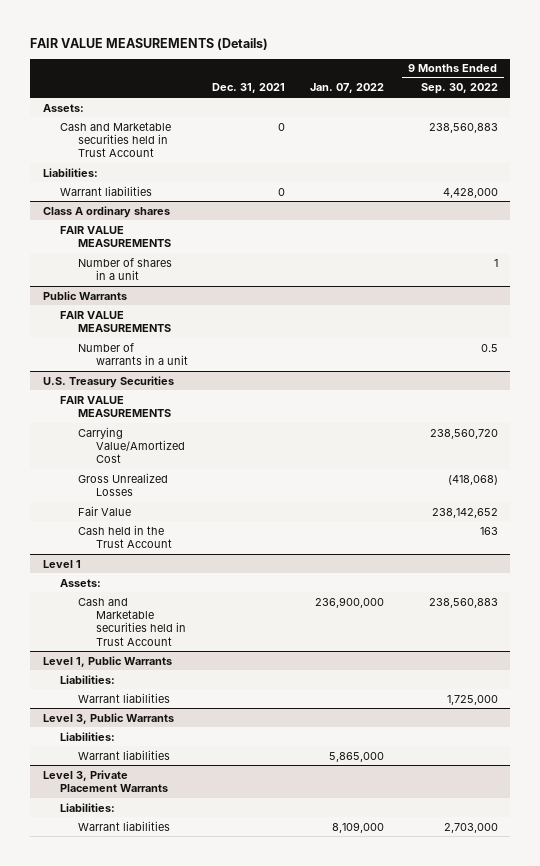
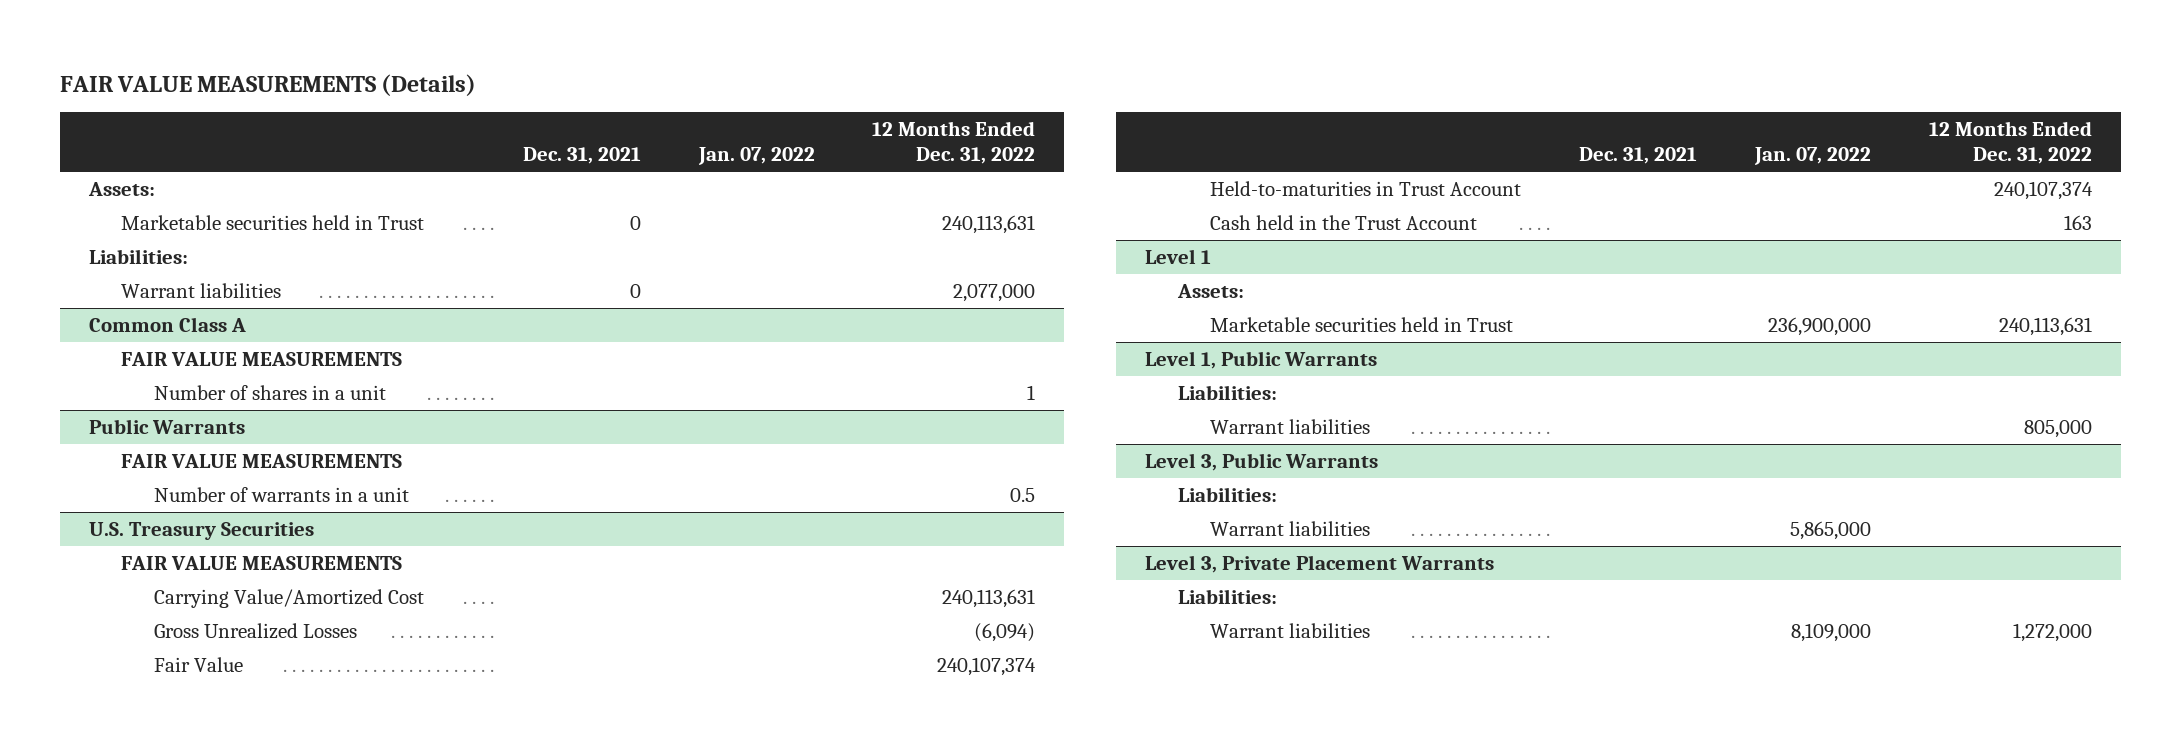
- | Dec. 31, 2021 | Jan. 07, 2022 | 9 Months Ended Sep. 30, 2022
+ | Dec. 31, 2021 | Jan. 07, 2022 | 12 Months Ended Dec. 31, 2022
- Cash and Marketable securities held in Trust Account | 0 | | 238,560,883
+ Marketable securities held in Trust | 0 | | 240,113,631
- Class A ordinary shares
+ Common Class A
@ U.S. Treasury Securities
+ Held-to-maturities in Trust Account | | | 240,107,374
@ Level 1
- Cash and Marketable securities held in Trust Account | | 236,900,000 | 238,560,883
+ Marketable securities held in Trust | | 236,900,000 | 240,113,631

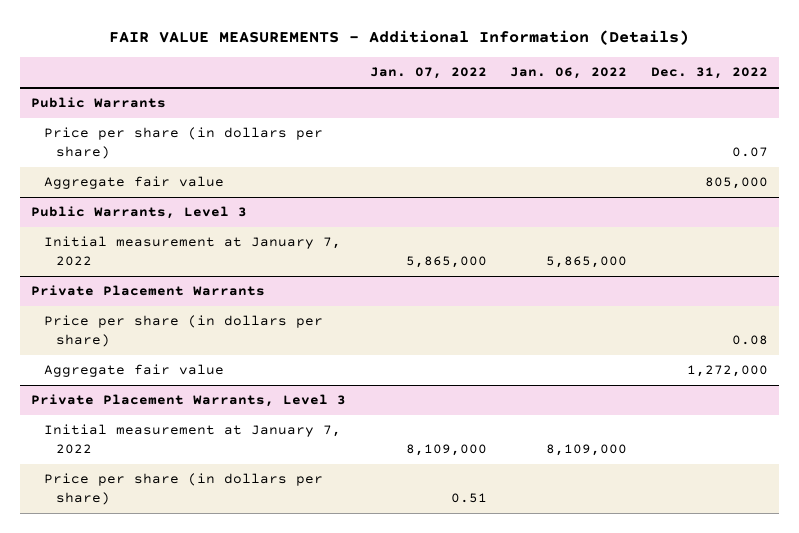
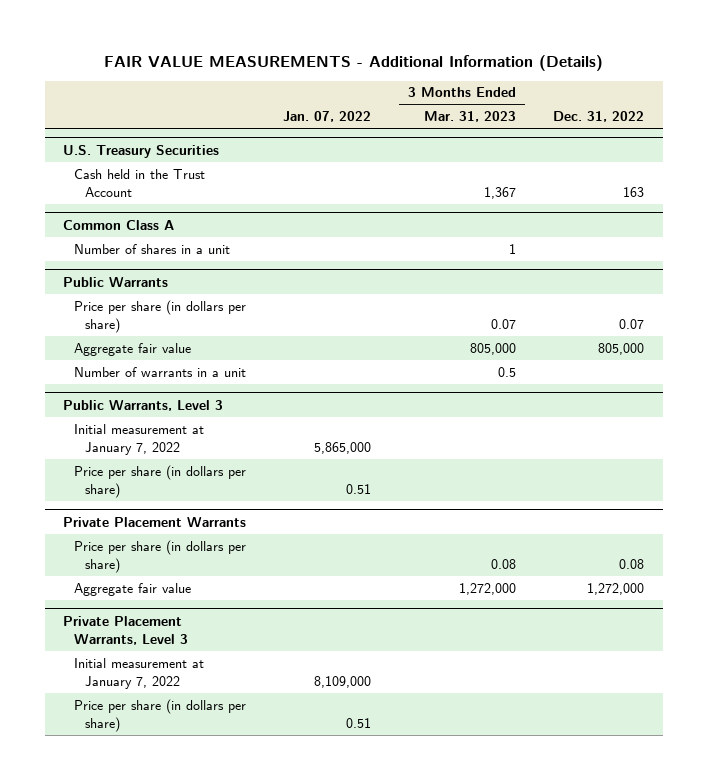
- | Jan. 07, 2022 | Jan. 06, 2022 | Dec. 31, 2022
+ | Jan. 07, 2022 | 3 Months Ended Mar. 31, 2023 | Dec. 31, 2022
+ U.S. Treasury Securities
+ Cash held in the Trust Account | | 1,367 | 163
+ Common Class A
+ Number of shares in a unit | | 1 |
@ Public Warrants
+ Number of warrants in a unit | | 0.5 |
@ Public Warrants, Level 3
+ Price per share (in dollars per share) | 0.51 | |

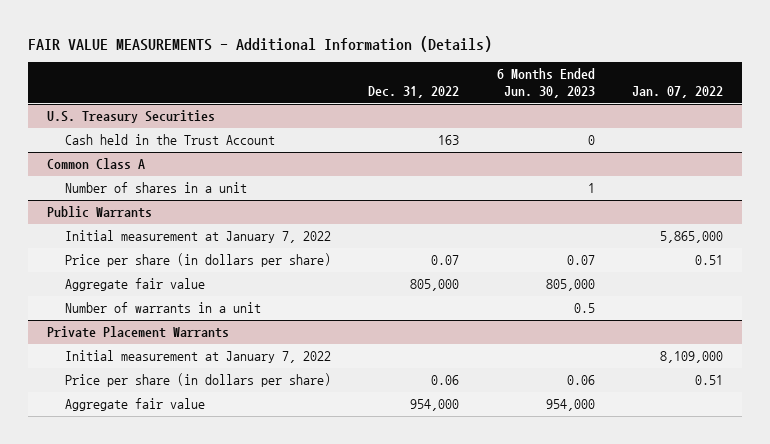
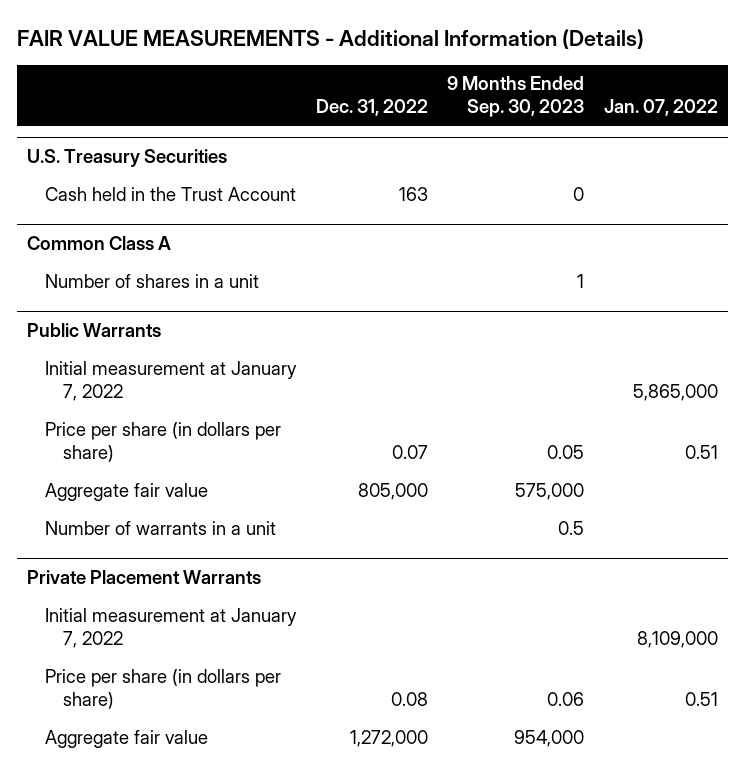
- | Dec. 31, 2022 | 6 Months Ended Jun. 30, 2023 | Jan. 07, 2022
+ | Dec. 31, 2022 | 9 Months Ended Sep. 30, 2023 | Jan. 07, 2022
@ Private Placement Warrants
- Price per share (in dollars per share) | 0.06 | 0.06 | 0.51
- Aggregate fair value | 954,000 | 954,000 |
+ Price per share (in dollars per share) | 0.08 | 0.06 | 0.51
+ Aggregate fair value | 1,272,000 | 954,000 |

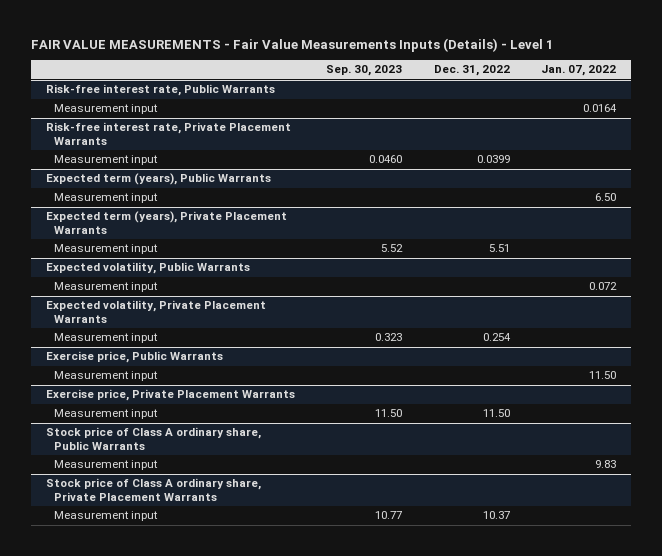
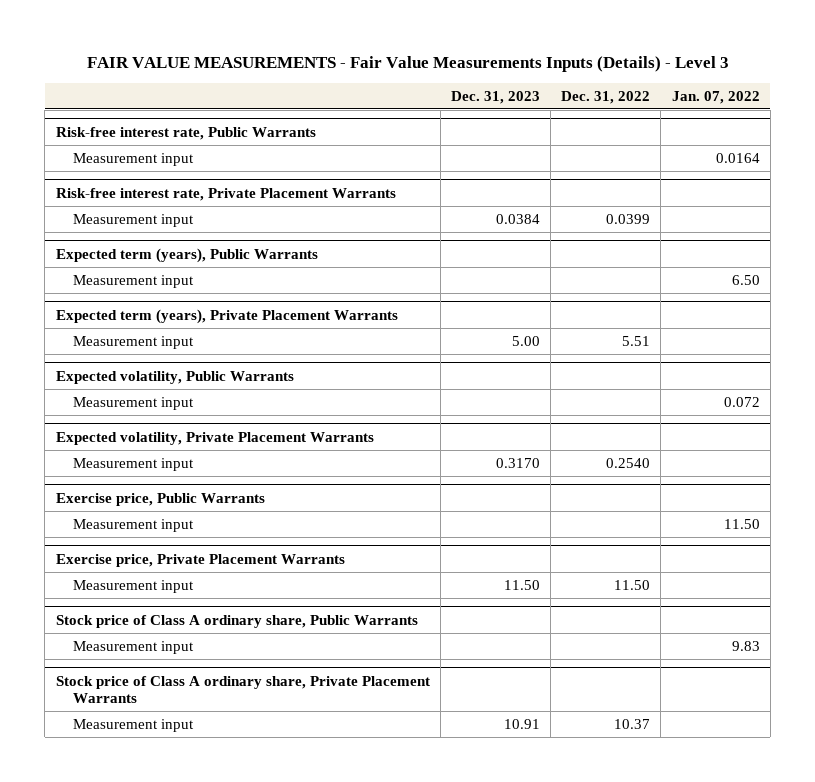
- FAIR VALUE MEASUREMENTS - Fair Value Measurements Inputs (Details) - Level 1
+ FAIR VALUE MEASUREMENTS - Fair Value Measurements Inputs (Details) - Level 3
- | Sep. 30, 2023 | Dec. 31, 2022 | Jan. 07, 2022
+ | Dec. 31, 2023 | Dec. 31, 2022 | Jan. 07, 2022
@ Expected volatility, Private Placement Warrants
- Measurement input | 0.323 | 0.254 |
+ Measurement input | 0.3170 | 0.2540 |

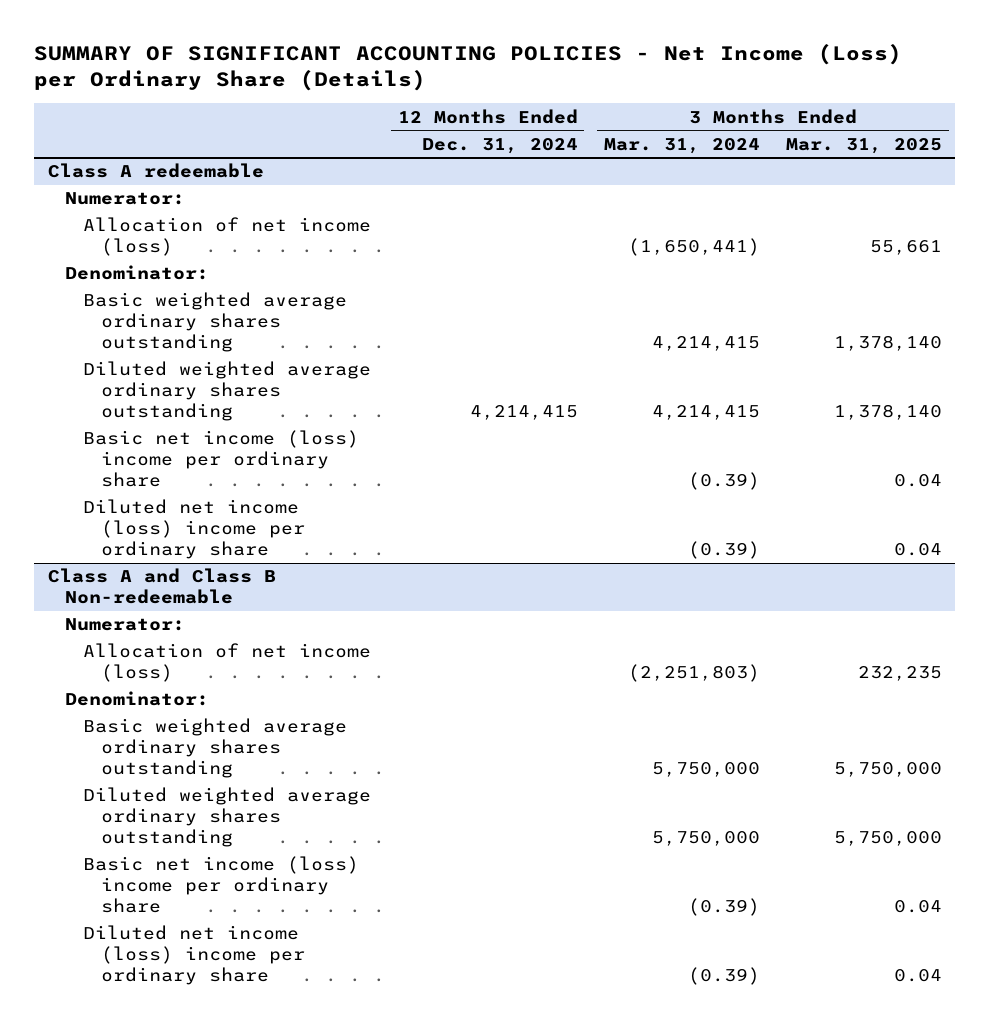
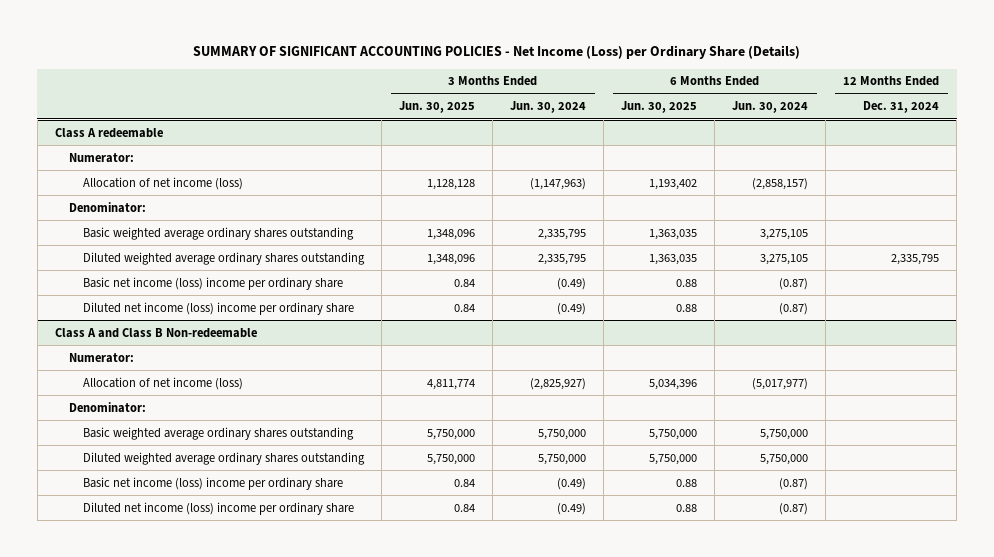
- | 12 Months Ended Dec. 31, 2024 | 3 Months Ended Mar. 31, 2024 | 3 Months Ended Mar. 31, 2025
+ | 3 Months Ended Jun. 30, 2025 | 3 Months Ended Jun. 30, 2024 | 6 Months Ended Jun. 30, 2025 | 6 Months Ended Jun. 30, 2024 | 12 Months Ended Dec. 31, 2024
@ Class A redeemable
- Diluted weighted average ordinary shares outstanding | 4,214,415 | 4,214,415 | 1,378,140
+ Diluted weighted average ordinary shares outstanding | 1,348,096 | 2,335,795 | 1,363,035 | 3,275,105 | 2,335,795

